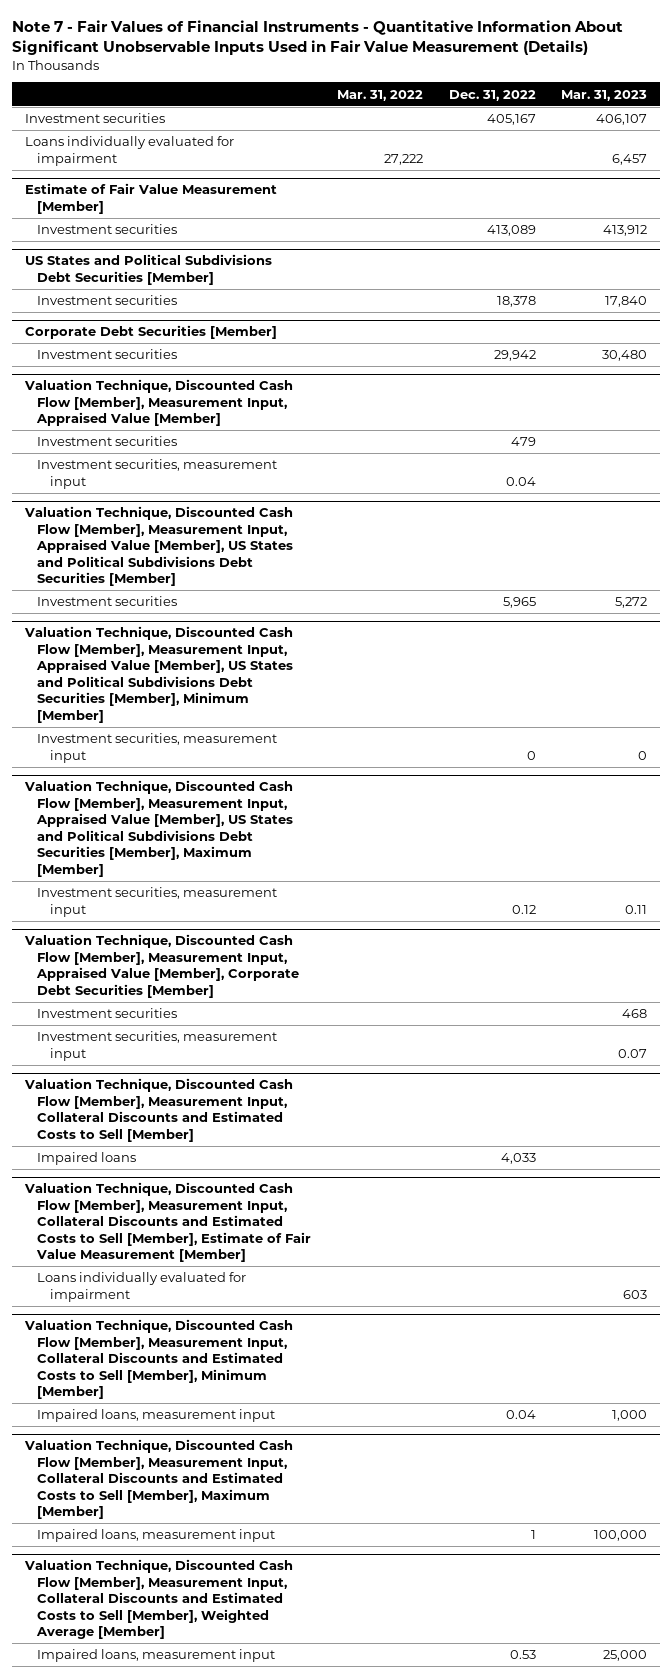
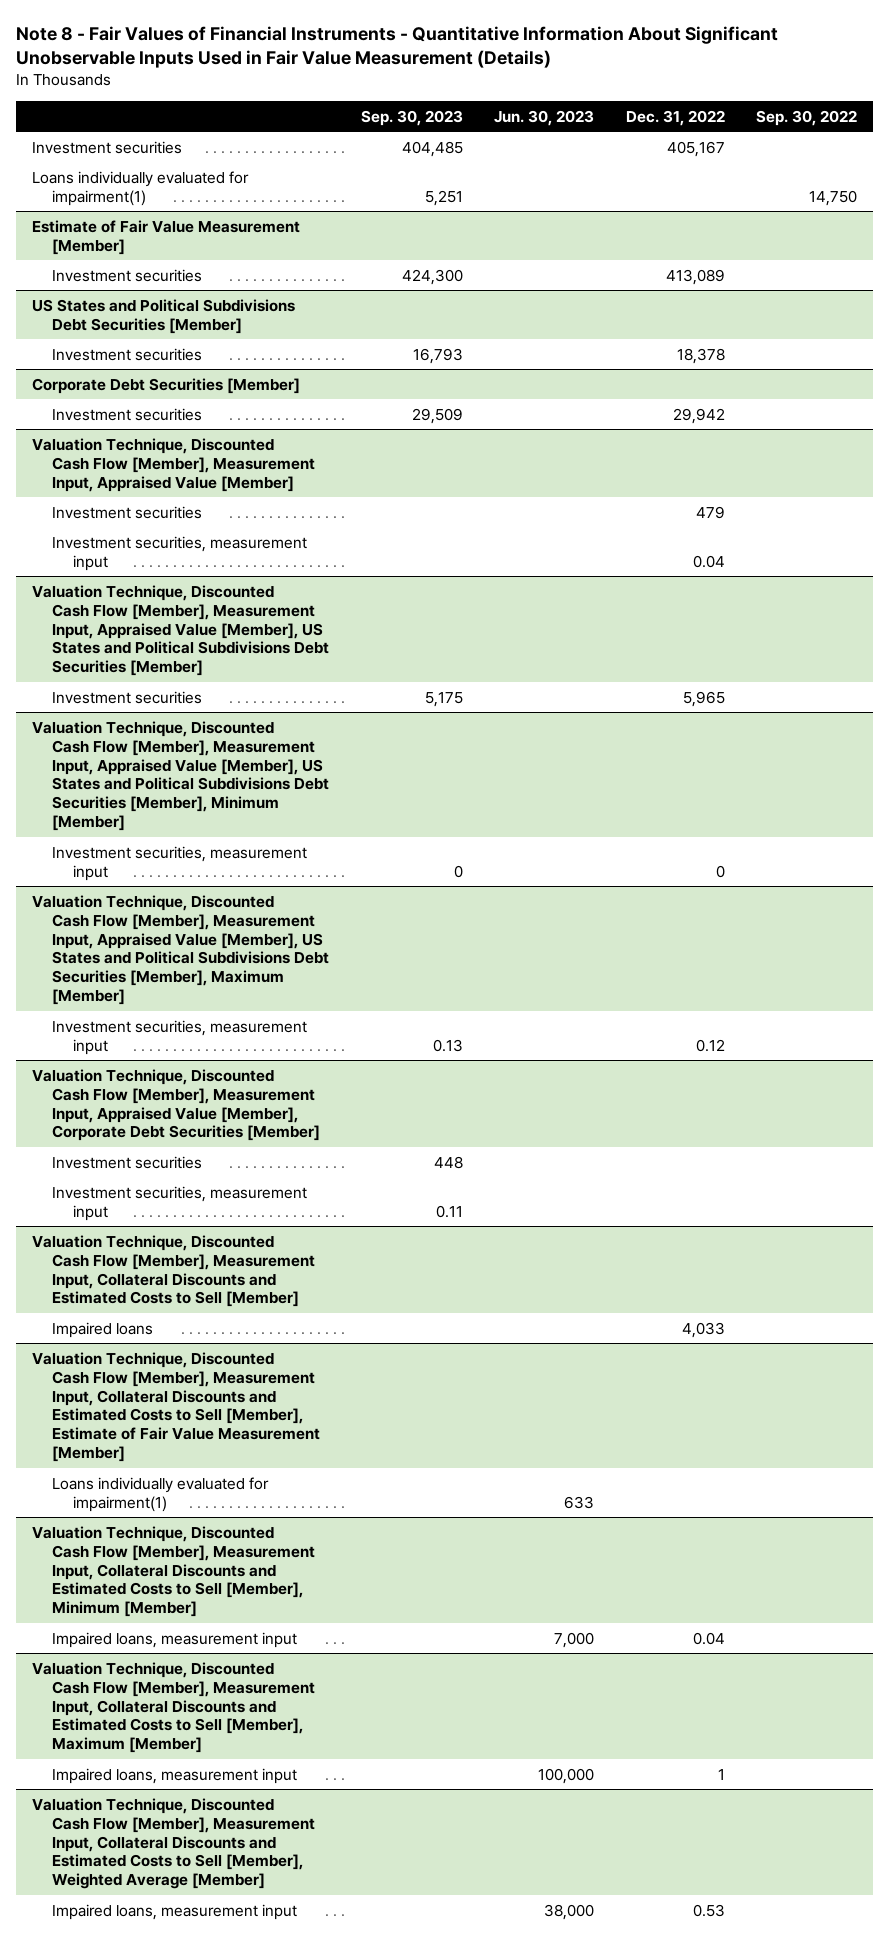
- Note 7 - Fair Values of Financial Instruments - Quantitative Information About Significant Unobservable Inputs Used in Fair Value Measurement (Details)
+ Note 8 - Fair Values of Financial Instruments - Quantitative Information About Significant Unobservable Inputs Used in Fair Value Measurement (Details)
- | Mar. 31, 2022 | Dec. 31, 2022 | Mar. 31, 2023
+ | Sep. 30, 2023 | Jun. 30, 2023 | Dec. 31, 2022 | Sep. 30, 2022
- Loans individually evaluated for impairment | 27,222 | | 6,457
+ Loans individually evaluated for impairment(1) | 5,251 | | | 14,750
@ Valuation Technique, Discounted Cash Flow [Member], Measurement Input, Collateral Discounts and Estimated Costs to Sell [Member], Estimate of Fair Value Measurement [Member]
- Loans individually evaluated for impairment | | | 603
+ Loans individually evaluated for impairment(1) | | 633 | |

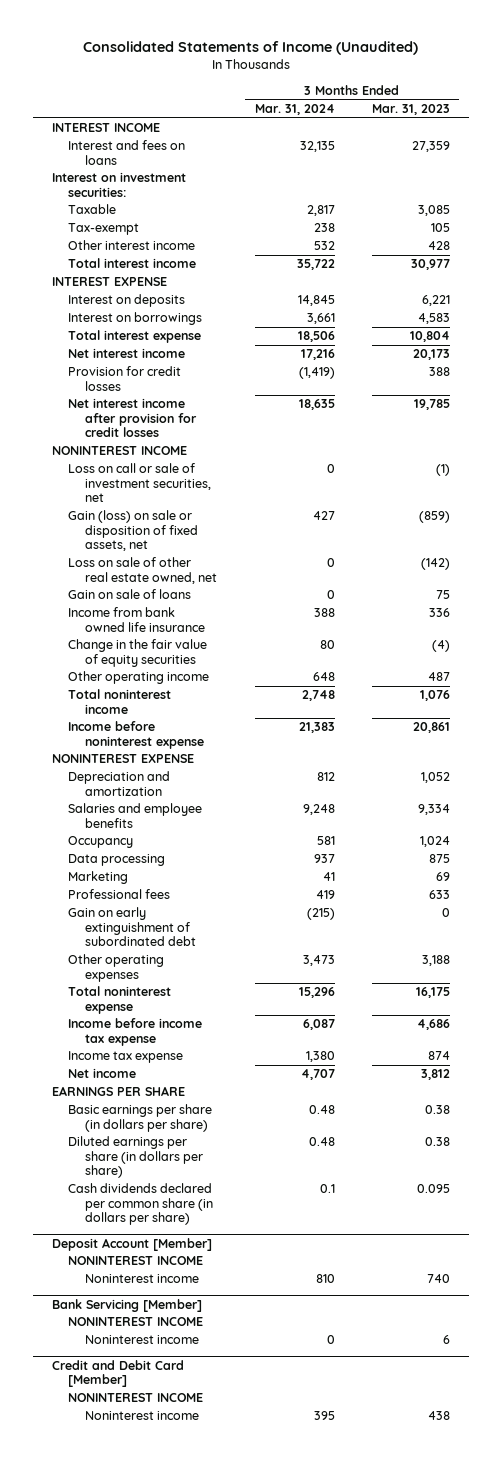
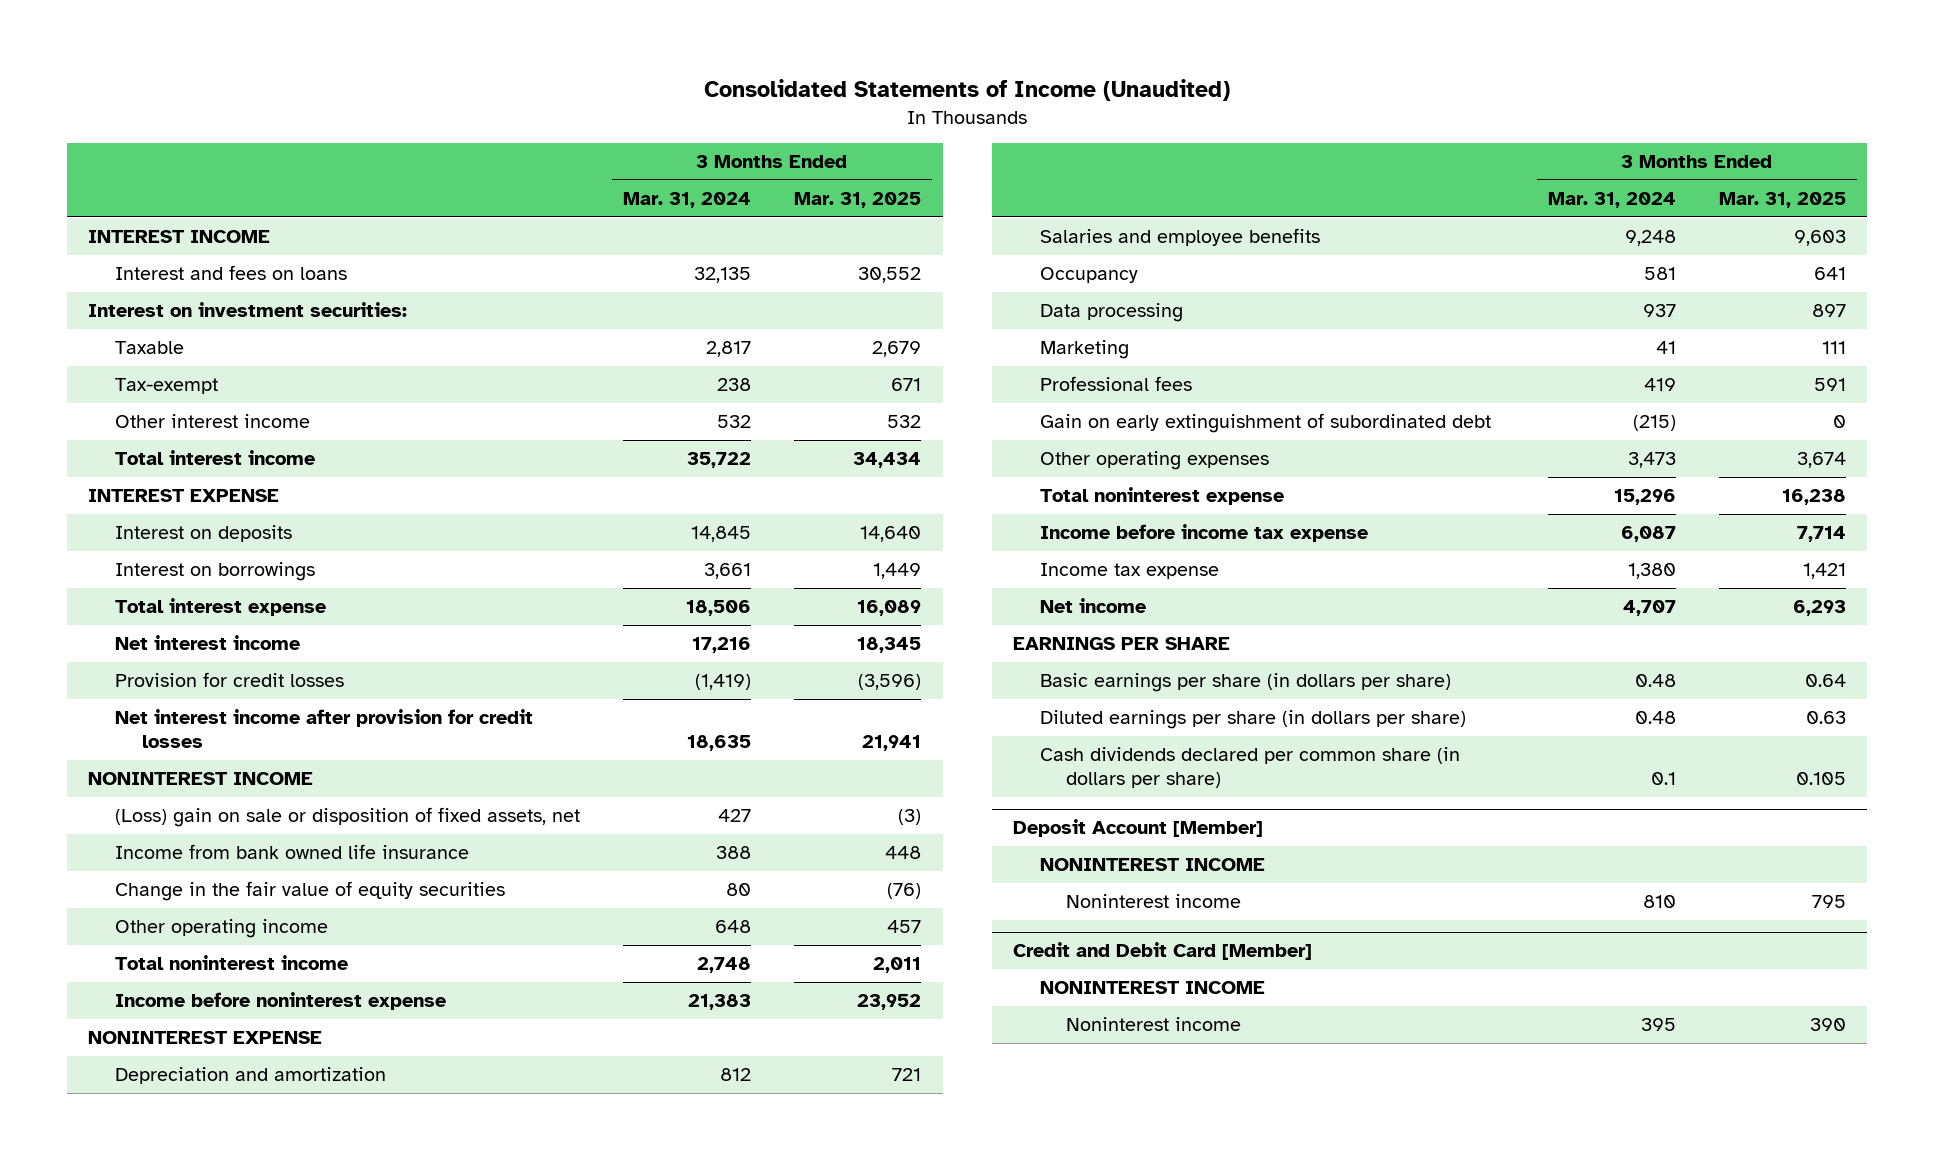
- | 3 Months Ended Mar. 31, 2024 | 3 Months Ended Mar. 31, 2023
+ | 3 Months Ended Mar. 31, 2024 | 3 Months Ended Mar. 31, 2025
- Loss on call or sale of investment securities, net | 0 | (1)
- Gain (loss) on sale or disposition of fixed assets, net | 427 | (859)
- Loss on sale of other real estate owned, net | 0 | (142)
- Gain on sale of loans | 0 | 75
+ (Loss) gain on sale or disposition of fixed assets, net | 427 | (3)
- Bank Servicing [Member]
- NONINTEREST INCOME
- Noninterest income | 0 | 6

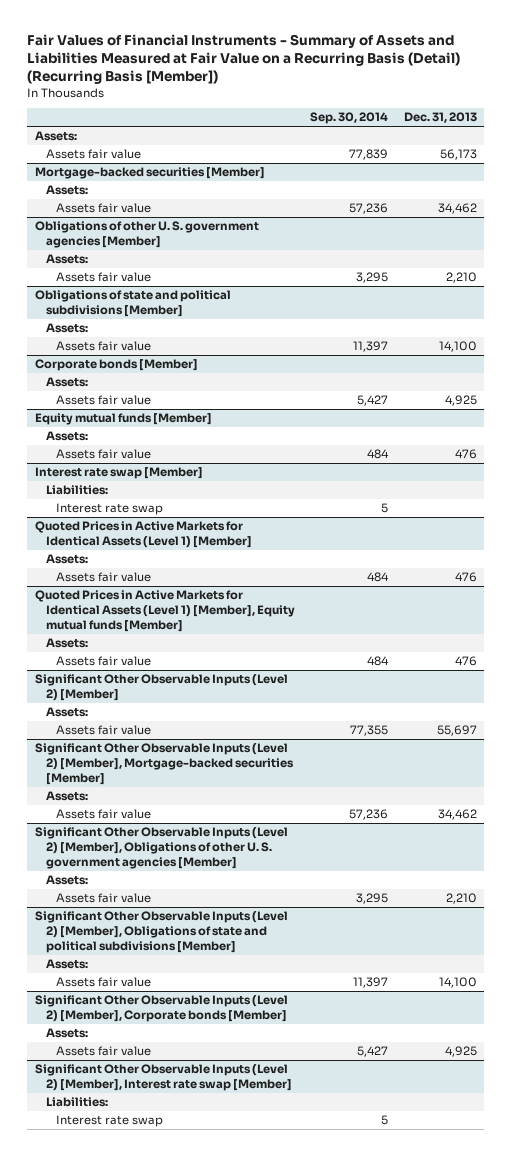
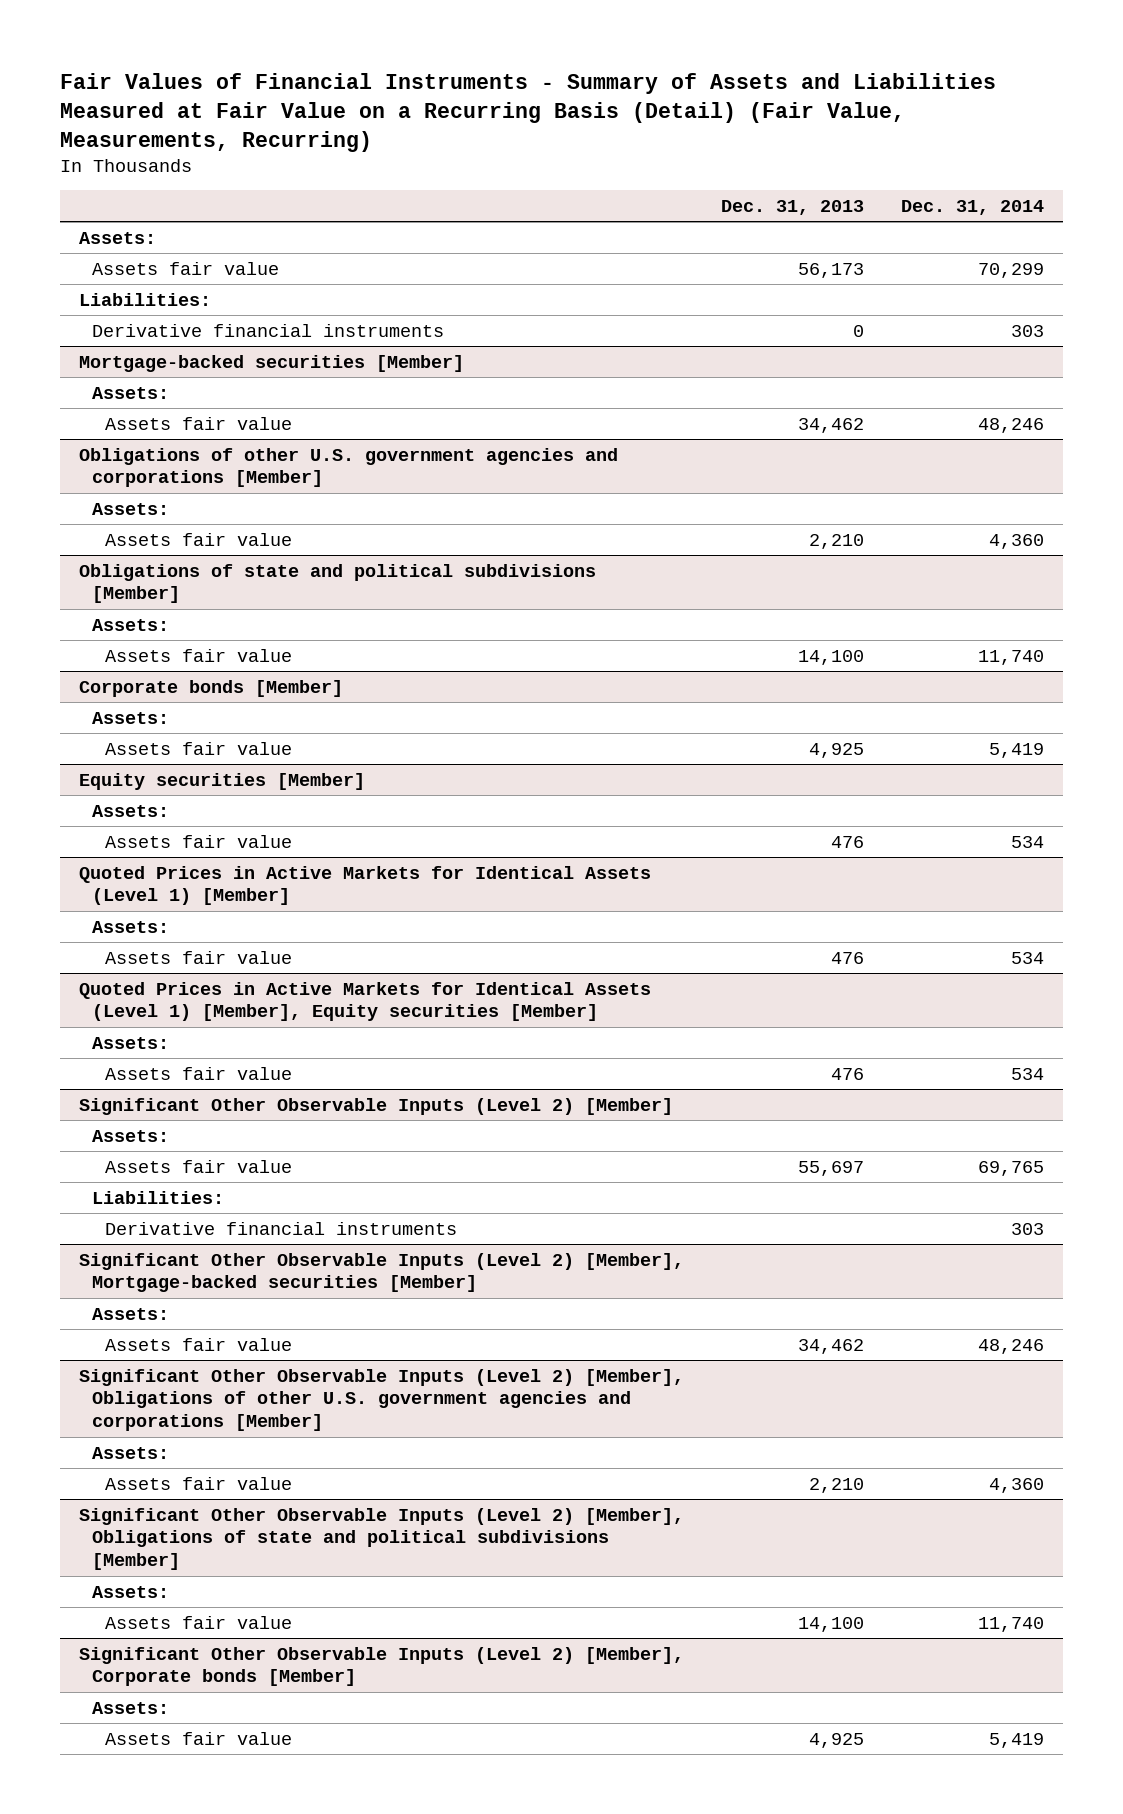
- Fair Values of Financial Instruments - Summary of Assets and Liabilities Measured at Fair Value on a Recurring Basis (Detail) (Recurring Basis [Member])
+ Fair Values of Financial Instruments - Summary of Assets and Liabilities Measured at Fair Value on a Recurring Basis (Detail) (Fair Value, Measurements, Recurring)
- | Sep. 30, 2014 | Dec. 31, 2013
+ | Dec. 31, 2013 | Dec. 31, 2014
+ Liabilities:
+ Derivative financial instruments | 0 | 303
- Obligations of other U. S. government agencies [Member]
+ Obligations of other U.S. government agencies and corporations [Member]
- Equity mutual funds [Member]
+ Equity securities [Member]
- Interest rate swap [Member]
- Liabilities:
- Interest rate swap | 5 |
- Quoted Prices in Active Markets for Identical Assets (Level 1) [Member], Equity mutual funds [Member]
+ Quoted Prices in Active Markets for Identical Assets (Level 1) [Member], Equity securities [Member]
@ Significant Other Observable Inputs (Level 2) [Member]
+ Liabilities:
+ Derivative financial instruments | | 303
- Significant Other Observable Inputs (Level 2) [Member], Obligations of other U. S. government agencies [Member]
+ Significant Other Observable Inputs (Level 2) [Member], Obligations of other U.S. government agencies and corporations [Member]
- Significant Other Observable Inputs (Level 2) [Member], Interest rate swap [Member]
- Liabilities:
- Interest rate swap | 5 |

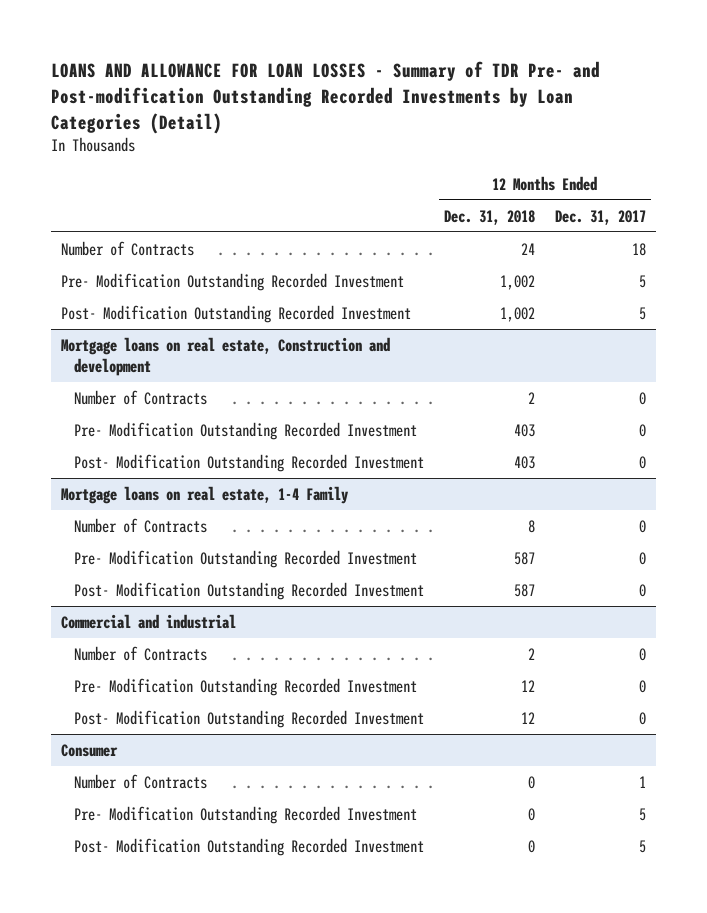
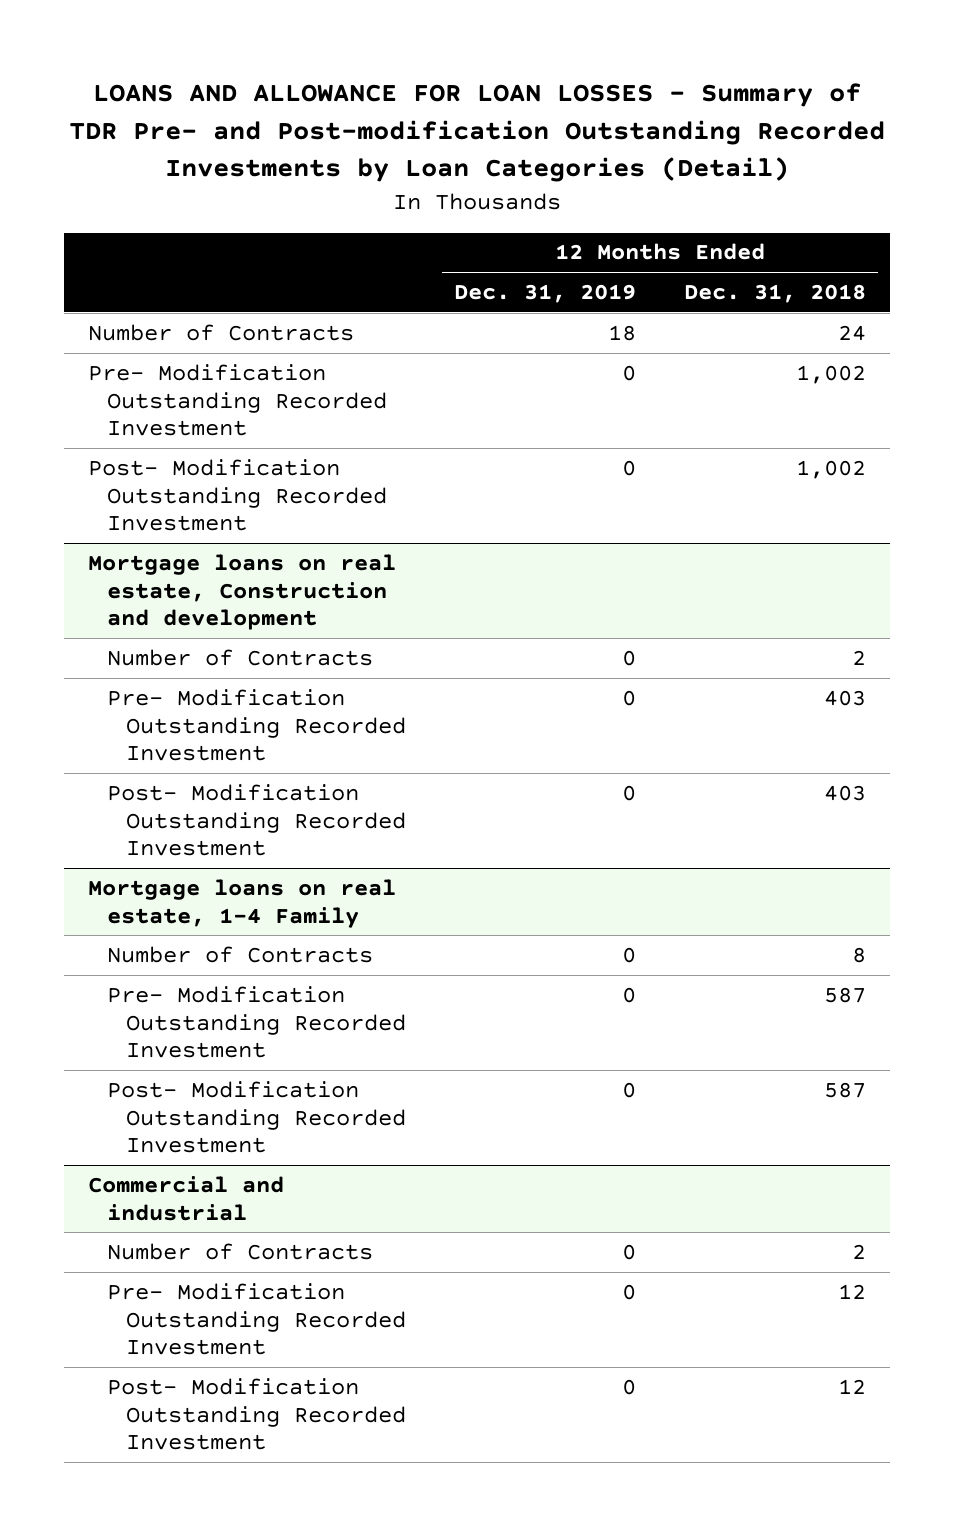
- | 12 Months Ended Dec. 31, 2018 | 12 Months Ended Dec. 31, 2017
+ | 12 Months Ended Dec. 31, 2019 | 12 Months Ended Dec. 31, 2018
- Consumer
- Number of Contracts | 0 | 1
- Pre- Modification Outstanding Recorded Investment | 0 | 5
- Post- Modification Outstanding Recorded Investment | 0 | 5

